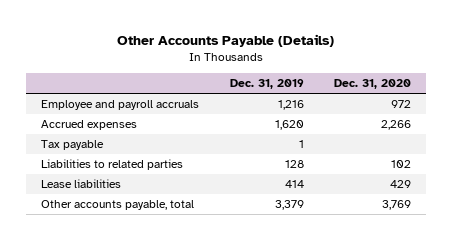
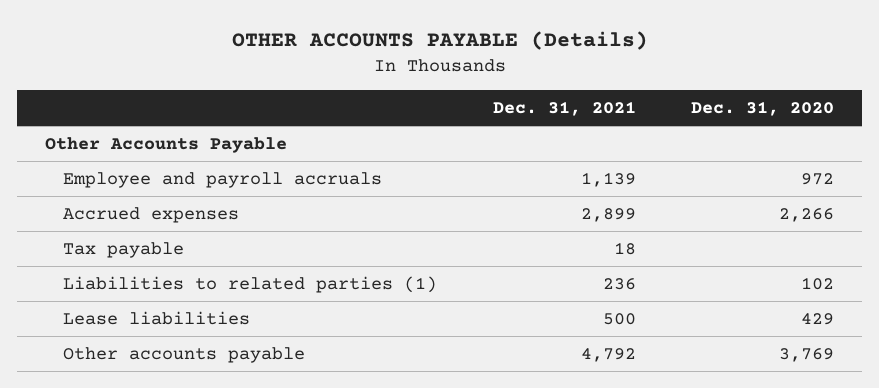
- Other Accounts Payable (Details)
+ OTHER ACCOUNTS PAYABLE (Details)
- | Dec. 31, 2019 | Dec. 31, 2020
+ | Dec. 31, 2021 | Dec. 31, 2020
+ Other Accounts Payable
- Liabilities to related parties | 128 | 102
+ Liabilities to related parties (1) | 236 | 102
- Other accounts payable, total | 3,379 | 3,769
+ Other accounts payable | 4,792 | 3,769

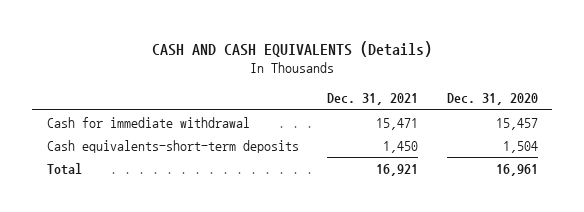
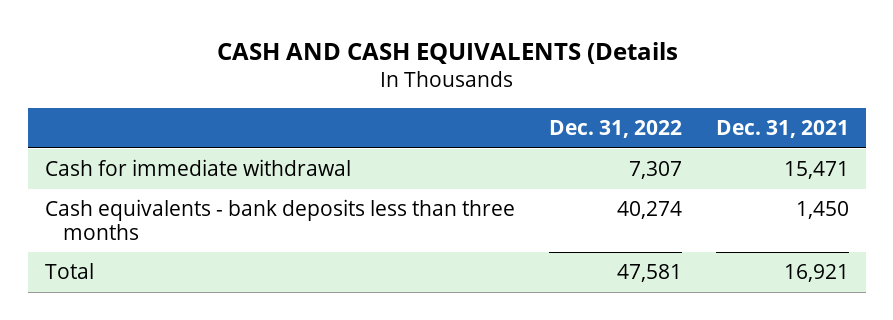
- CASH AND CASH EQUIVALENTS (Details)
+ CASH AND CASH EQUIVALENTS (Details
- | Dec. 31, 2021 | Dec. 31, 2020
+ | Dec. 31, 2022 | Dec. 31, 2021
- Cash equivalents-short-term deposits | 1,450 | 1,504
+ Cash equivalents - bank deposits less than three months | 40,274 | 1,450

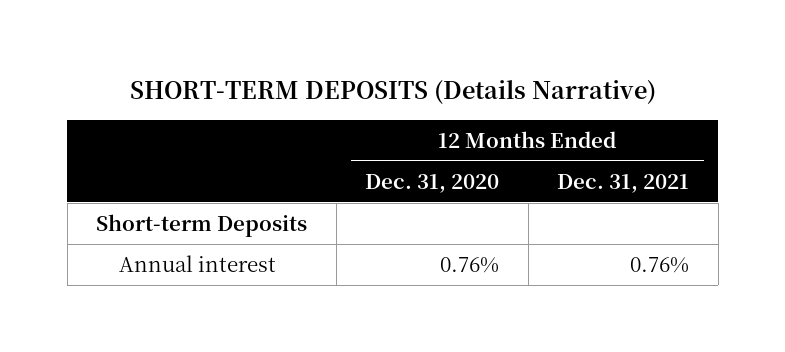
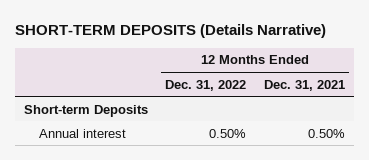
- | 12 Months Ended Dec. 31, 2020 | 12 Months Ended Dec. 31, 2021
+ | 12 Months Ended Dec. 31, 2022 | 12 Months Ended Dec. 31, 2021
- Annual interest | 0.76% | 0.76%
+ Annual interest | 0.50% | 0.50%

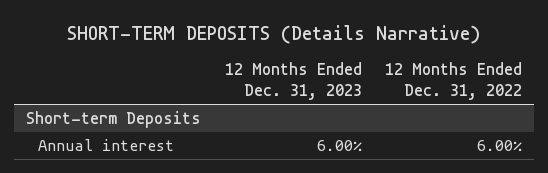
- | 12 Months Ended Dec. 31, 2022 | 12 Months Ended Dec. 31, 2021
+ | 12 Months Ended Dec. 31, 2023 | 12 Months Ended Dec. 31, 2022
- Annual interest | 0.50% | 0.50%
+ Annual interest | 6.00% | 6.00%

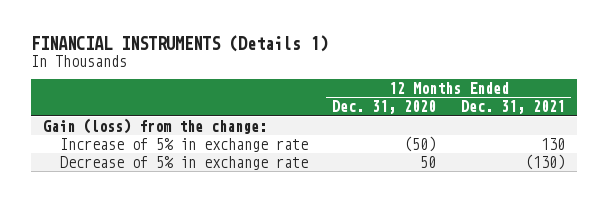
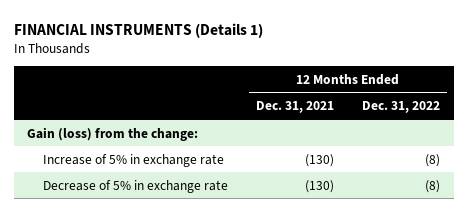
- | 12 Months Ended Dec. 31, 2020 | 12 Months Ended Dec. 31, 2021
+ | 12 Months Ended Dec. 31, 2021 | 12 Months Ended Dec. 31, 2022
- Increase of 5% in exchange rate | (50) | 130
+ Increase of 5% in exchange rate | (130) | (8)

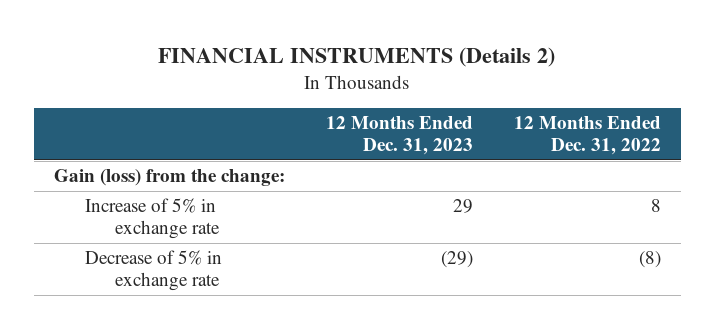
- FINANCIAL INSTRUMENTS (Details 1)
+ FINANCIAL INSTRUMENTS (Details 2)
- | 12 Months Ended Dec. 31, 2021 | 12 Months Ended Dec. 31, 2022
+ | 12 Months Ended Dec. 31, 2023 | 12 Months Ended Dec. 31, 2022
- Increase of 5% in exchange rate | (130) | (8)
+ Increase of 5% in exchange rate | 29 | 8

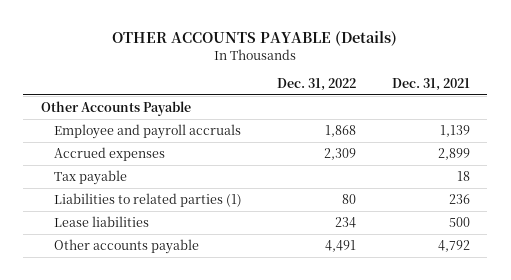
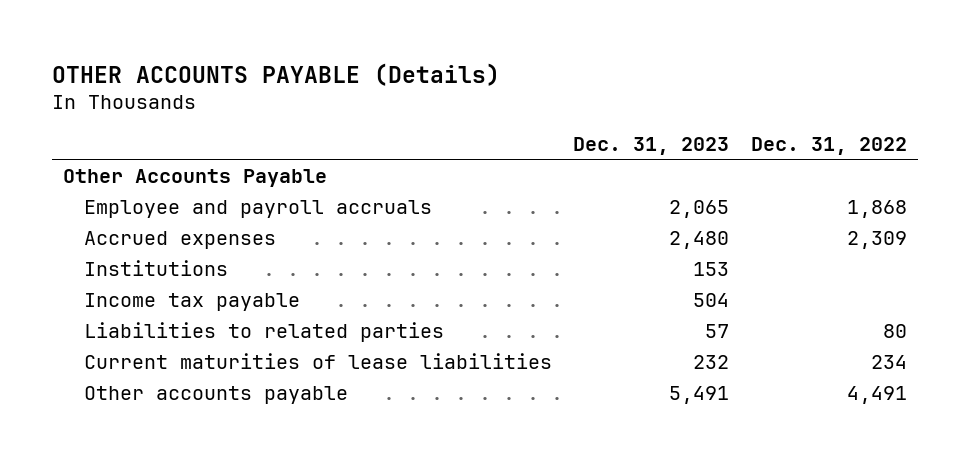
- | Dec. 31, 2022 | Dec. 31, 2021
+ | Dec. 31, 2023 | Dec. 31, 2022
- Tax payable | | 18
- Liabilities to related parties (1) | 80 | 236
- Lease liabilities | 234 | 500
+ Institutions | 153 |
+ Income tax payable | 504 |
+ Liabilities to related parties | 57 | 80
+ Current maturities of lease liabilities | 232 | 234

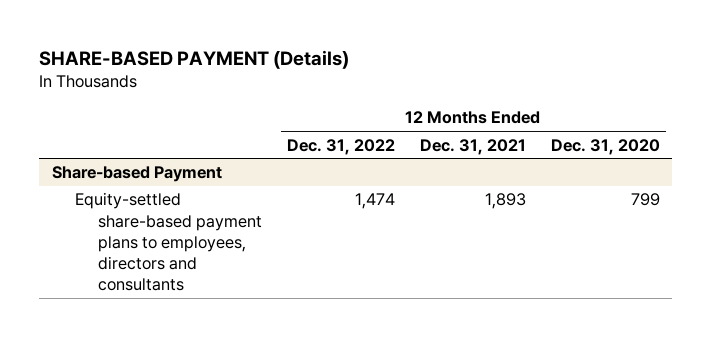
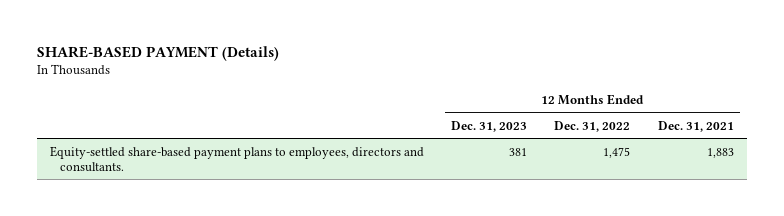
- | 12 Months Ended Dec. 31, 2022 | 12 Months Ended Dec. 31, 2021 | 12 Months Ended Dec. 31, 2020
+ | 12 Months Ended Dec. 31, 2023 | 12 Months Ended Dec. 31, 2022 | 12 Months Ended Dec. 31, 2021
- Share-based Payment
- Equity-settled share-based payment plans to employees, directors and consultants | 1,474 | 1,893 | 799
+ Equity-settled share-based payment plans to employees, directors and consultants. | 381 | 1,475 | 1,883

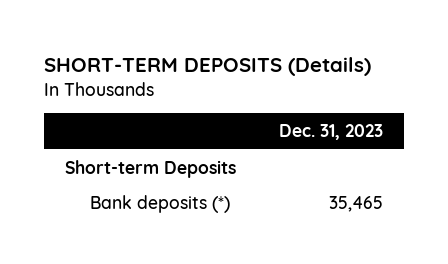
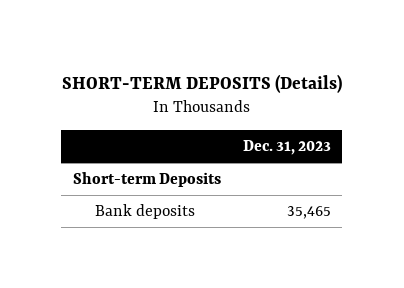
- Bank deposits (*) | 35,465
+ Bank deposits | 35,465

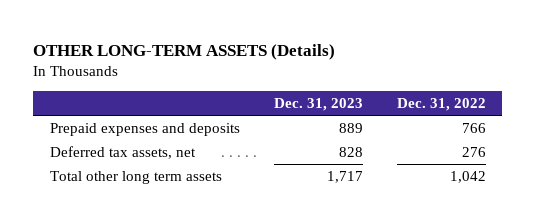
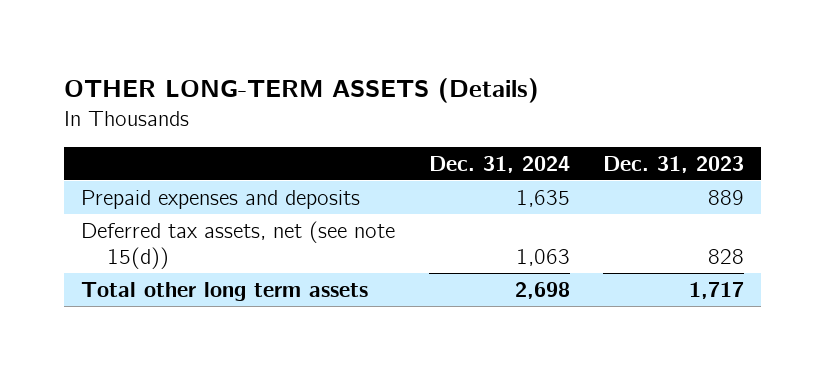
- | Dec. 31, 2023 | Dec. 31, 2022
+ | Dec. 31, 2024 | Dec. 31, 2023
- Deferred tax assets, net | 828 | 276
+ Deferred tax assets, net (see note 15(d)) | 1,063 | 828

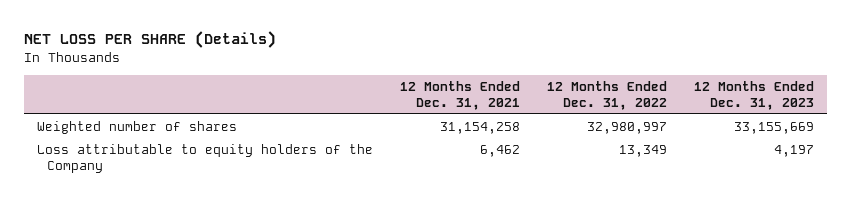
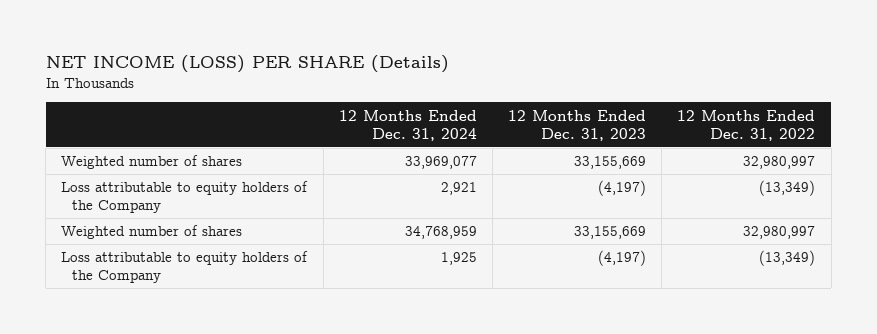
- NET LOSS PER SHARE (Details)
+ NET INCOME (LOSS) PER SHARE (Details)
- | 12 Months Ended Dec. 31, 2021 | 12 Months Ended Dec. 31, 2022 | 12 Months Ended Dec. 31, 2023
+ | 12 Months Ended Dec. 31, 2024 | 12 Months Ended Dec. 31, 2023 | 12 Months Ended Dec. 31, 2022
- Loss attributable to equity holders of the Company | 6,462 | 13,349 | 4,197
+ Loss attributable to equity holders of the Company | 2,921 | (4,197) | (13,349)
+ Weighted number of shares | 34,768,959 | 33,155,669 | 32,980,997
+ Loss attributable to equity holders of the Company | 1,925 | (4,197) | (13,349)

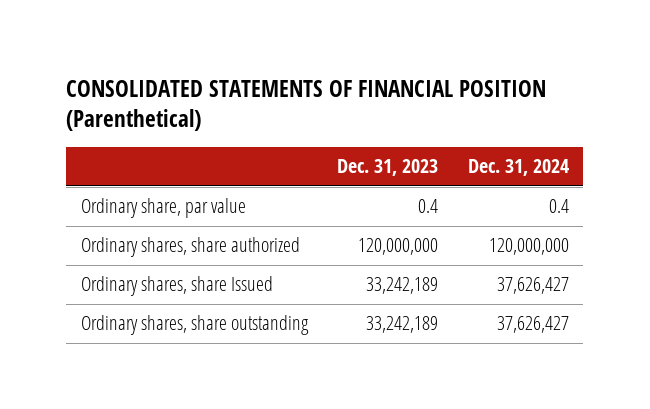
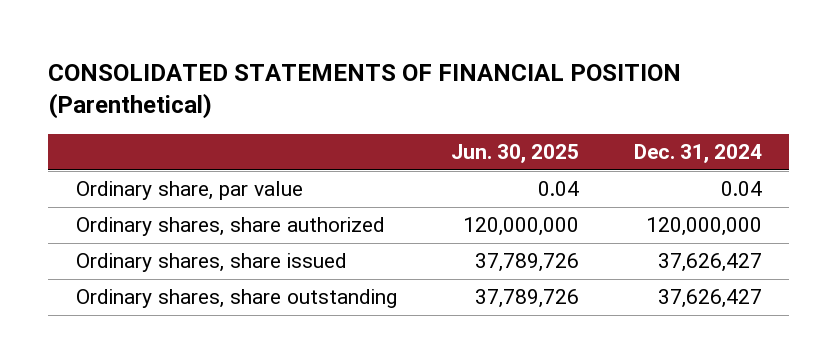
- | Dec. 31, 2023 | Dec. 31, 2024
+ | Jun. 30, 2025 | Dec. 31, 2024
- Ordinary share, par value | 0.4 | 0.4
+ Ordinary share, par value | 0.04 | 0.04
- Ordinary shares, share Issued | 33,242,189 | 37,626,427
+ Ordinary shares, share issued | 37,789,726 | 37,626,427

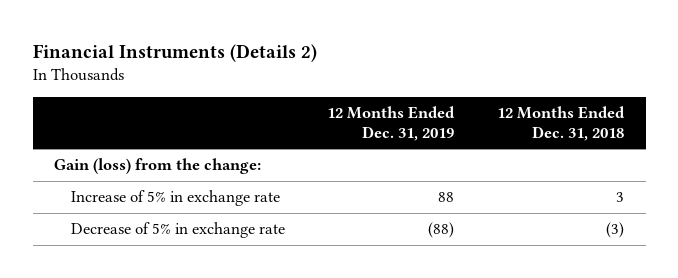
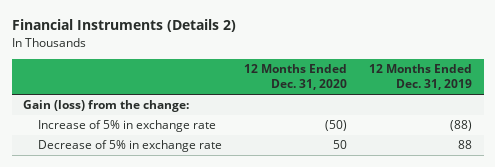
- | 12 Months Ended Dec. 31, 2019 | 12 Months Ended Dec. 31, 2018
+ | 12 Months Ended Dec. 31, 2020 | 12 Months Ended Dec. 31, 2019
- Increase of 5% in exchange rate | 88 | 3
- Decrease of 5% in exchange rate | (88) | (3)
+ Increase of 5% in exchange rate | (50) | (88)
+ Decrease of 5% in exchange rate | 50 | 88

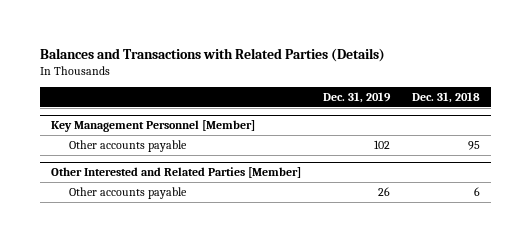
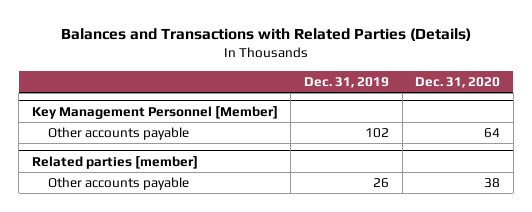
- | Dec. 31, 2019 | Dec. 31, 2018
+ | Dec. 31, 2019 | Dec. 31, 2020
- Other Interested and Related Parties [Member]
+ Related parties [member]

